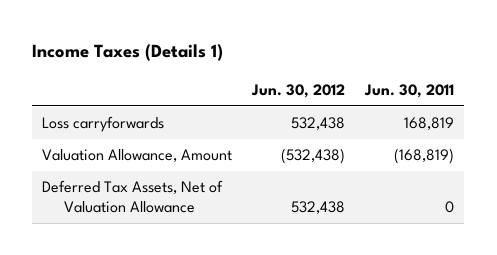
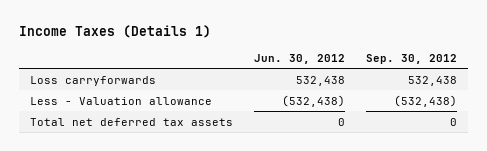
- | Jun. 30, 2012 | Jun. 30, 2011
+ | Jun. 30, 2012 | Sep. 30, 2012
- Valuation Allowance, Amount | (532,438) | (168,819)
- Deferred Tax Assets, Net of Valuation Allowance | 532,438 | 0
+ Less - Valuation allowance | (532,438) | (532,438)
+ Total net deferred tax assets | 0 | 0

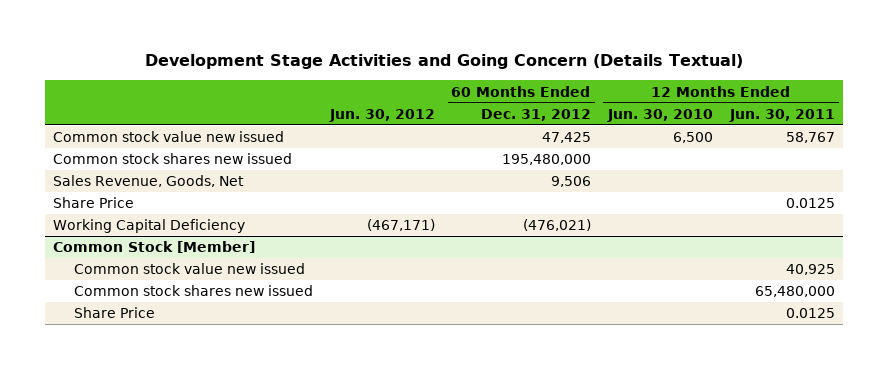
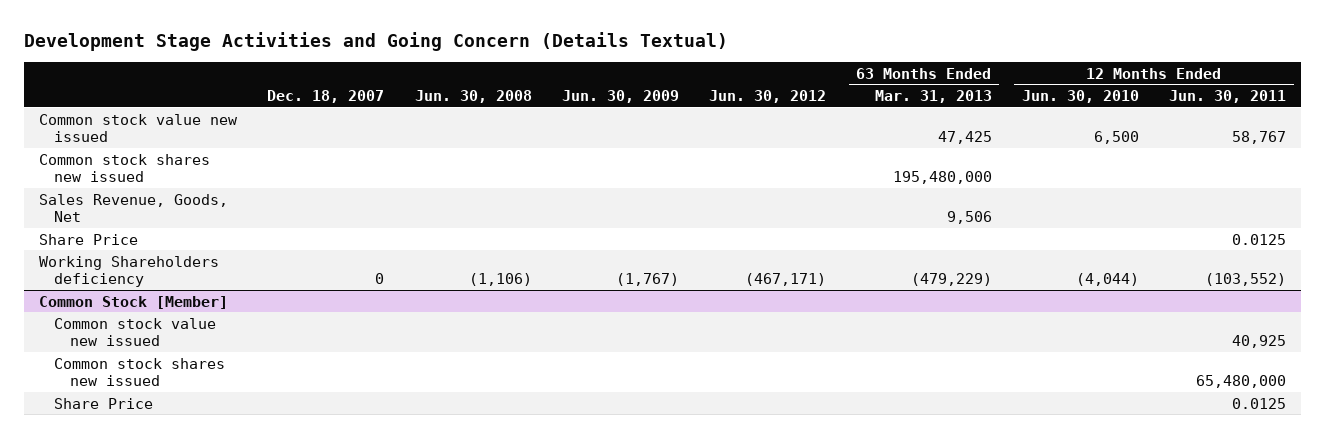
- | Jun. 30, 2012 | 60 Months Ended Dec. 31, 2012 | 12 Months Ended Jun. 30, 2010 | 12 Months Ended Jun. 30, 2011
+ | Dec. 18, 2007 | Jun. 30, 2008 | Jun. 30, 2009 | Jun. 30, 2012 | 63 Months Ended Mar. 31, 2013 | 12 Months Ended Jun. 30, 2010 | 12 Months Ended Jun. 30, 2011
- Working Capital Deficiency | (467,171) | (476,021) | |
+ Working Shareholders deficiency | 0 | (1,106) | (1,767) | (467,171) | (479,229) | (4,044) | (103,552)

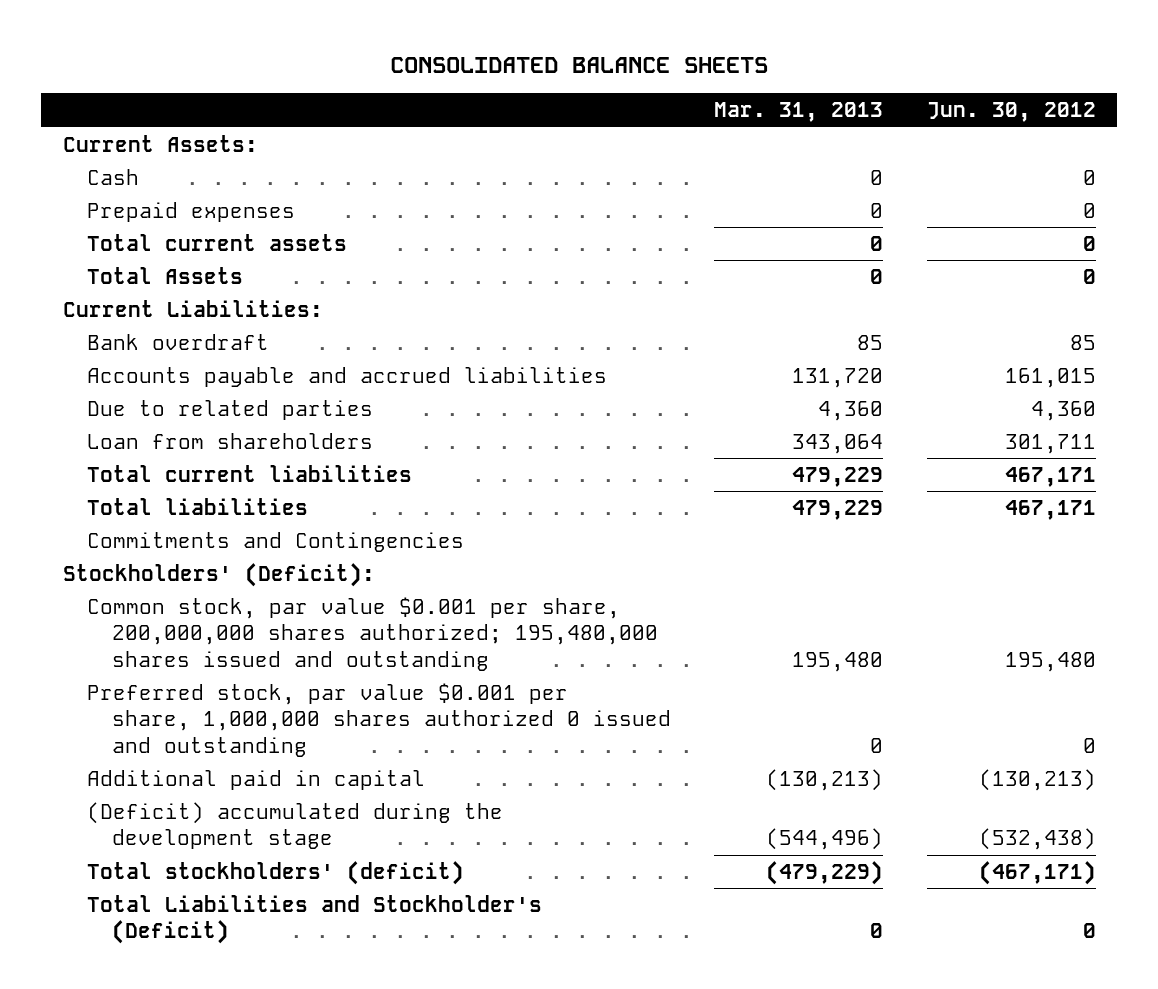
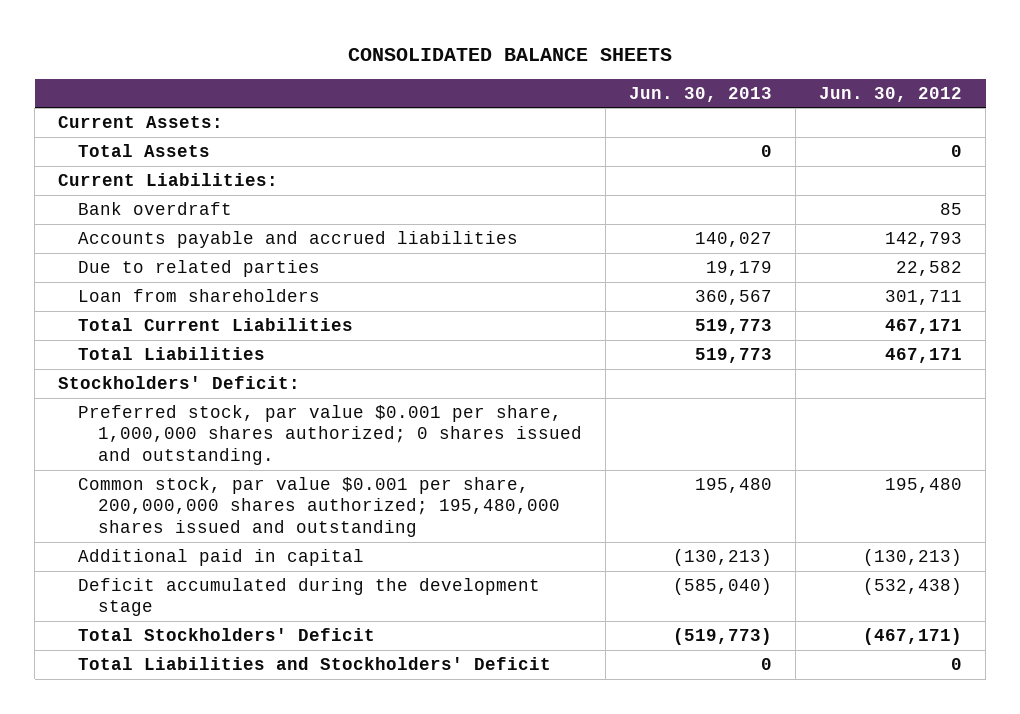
- | Mar. 31, 2013 | Jun. 30, 2012
+ | Jun. 30, 2013 | Jun. 30, 2012
- Cash | 0 | 0
- Prepaid expenses | 0 | 0
- Total current assets | 0 | 0
- Accounts payable and accrued liabilities | 131,720 | 161,015
- Due to related parties | 4,360 | 4,360
+ Accounts payable and accrued liabilities | 140,027 | 142,793
+ Due to related parties | 19,179 | 22,582
- Total current liabilities | 479,229 | 467,171
- Total liabilities | 479,229 | 467,171
- Commitments and Contingencies
- Stockholders' (Deficit):
+ Total Current Liabilities | 519,773 | 467,171
+ Total Liabilities | 519,773 | 467,171
+ Stockholders' Deficit:
+ Preferred stock, par value $0.001 per share, 1,000,000 shares authorized; 0 shares issued and outstanding.
- Preferred stock, par value $0.001 per share, 1,000,000 shares authorized 0 issued and outstanding | 0 | 0
- (Deficit) accumulated during the development stage | (544,496) | (532,438)
- Total stockholders' (deficit) | (479,229) | (467,171)
- Total Liabilities and Stockholder's (Deficit) | 0 | 0
+ Deficit accumulated during the development stage | (585,040) | (532,438)
+ Total Stockholders' Deficit | (519,773) | (467,171)
+ Total Liabilities and Stockholders' Deficit | 0 | 0

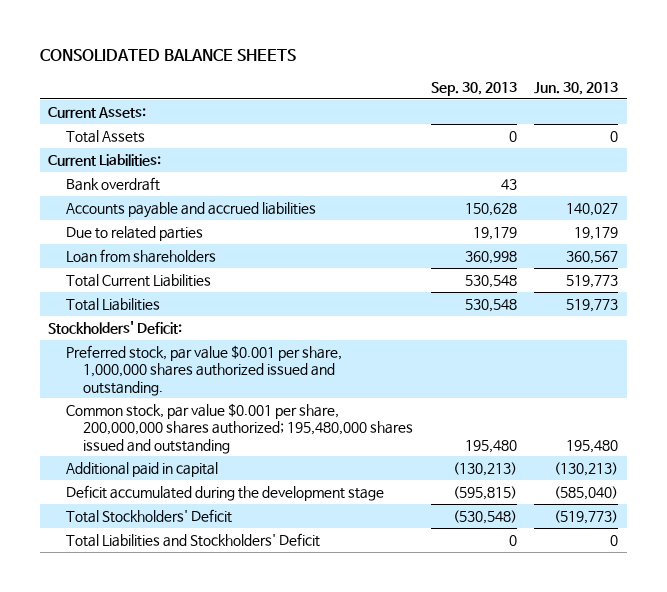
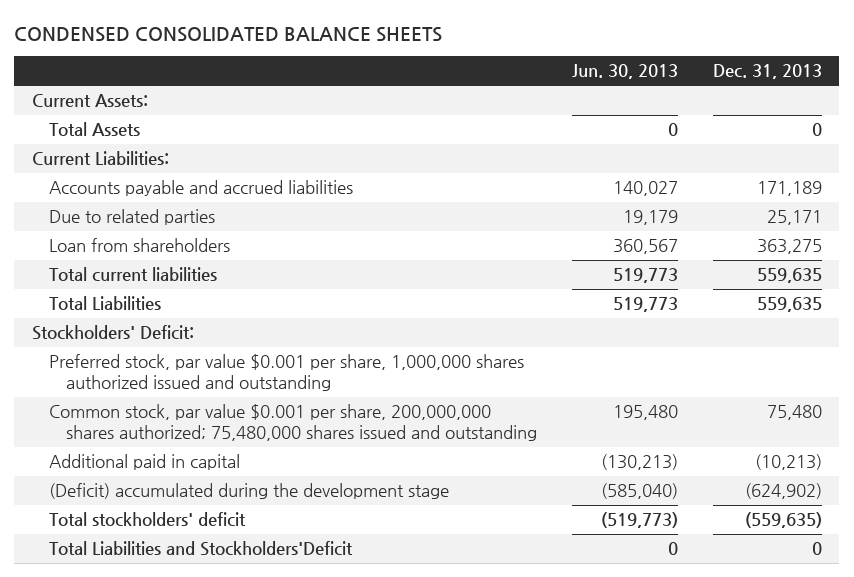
- CONSOLIDATED BALANCE SHEETS
+ CONDENSED CONSOLIDATED BALANCE SHEETS
- | Sep. 30, 2013 | Jun. 30, 2013
+ | Jun. 30, 2013 | Dec. 31, 2013
- Bank overdraft | 43 |
- Total Current Liabilities | 530,548 | 519,773
+ Total current liabilities | 519,773 | 559,635
- Preferred stock, par value $0.001 per share, 1,000,000 shares authorized issued and outstanding.
- Common stock, par value $0.001 per share, 200,000,000 shares authorized; 195,480,000 shares issued and outstanding | 195,480 | 195,480
+ Preferred stock, par value $0.001 per share, 1,000,000 shares authorized issued and outstanding
+ Common stock, par value $0.001 per share, 200,000,000 shares authorized; 75,480,000 shares issued and outstanding | 195,480 | 75,480
- Deficit accumulated during the development stage | (595,815) | (585,040)
- Total Stockholders' Deficit | (530,548) | (519,773)
- Total Liabilities and Stockholders' Deficit | 0 | 0
+ (Deficit) accumulated during the development stage | (585,040) | (624,902)
+ Total stockholders' deficit | (519,773) | (559,635)
+ Total Liabilities and Stockholders'Deficit | 0 | 0

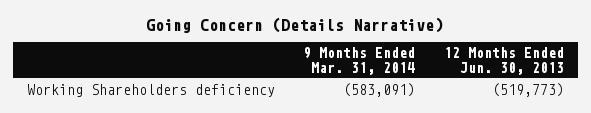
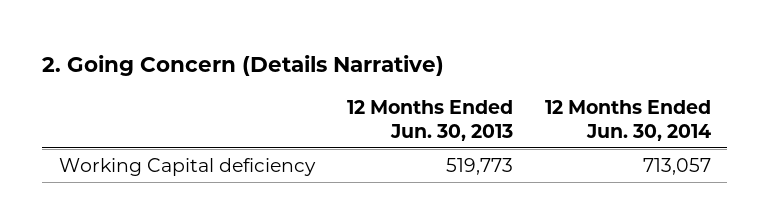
- Going Concern (Details Narrative)
+ 2. Going Concern (Details Narrative)
- | 9 Months Ended Mar. 31, 2014 | 12 Months Ended Jun. 30, 2013
+ | 12 Months Ended Jun. 30, 2013 | 12 Months Ended Jun. 30, 2014
- Working Shareholders deficiency | (583,091) | (519,773)
+ Working Capital deficiency | 519,773 | 713,057

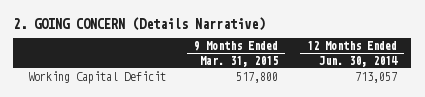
- 2. Going Concern (Details Narrative)
+ 2. GOING CONCERN (Details Narrative)
- | 12 Months Ended Jun. 30, 2013 | 12 Months Ended Jun. 30, 2014
+ | 9 Months Ended Mar. 31, 2015 | 12 Months Ended Jun. 30, 2014
- Working Capital deficiency | 519,773 | 713,057
+ Working Capital Deficit | 517,800 | 713,057

